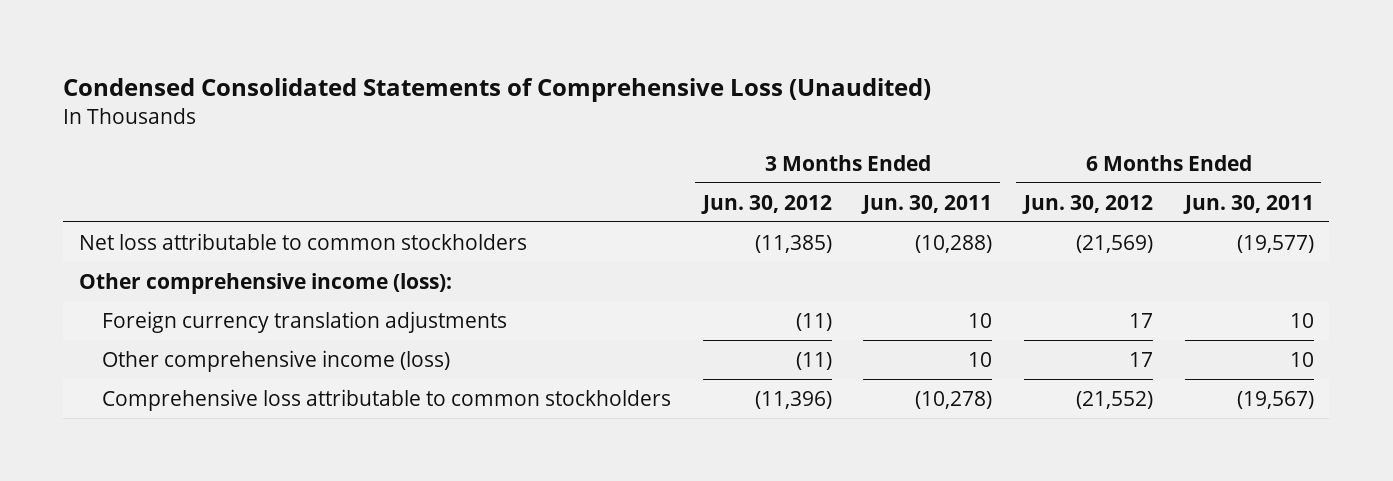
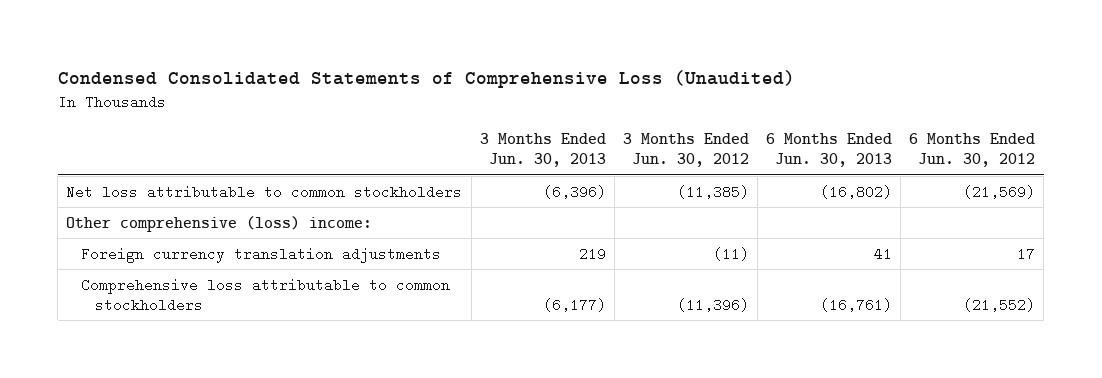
- | 3 Months Ended Jun. 30, 2012 | 3 Months Ended Jun. 30, 2011 | 6 Months Ended Jun. 30, 2012 | 6 Months Ended Jun. 30, 2011
+ | 3 Months Ended Jun. 30, 2013 | 3 Months Ended Jun. 30, 2012 | 6 Months Ended Jun. 30, 2013 | 6 Months Ended Jun. 30, 2012
- Other comprehensive income (loss):
+ Other comprehensive (loss) income:
- Other comprehensive income (loss) | (11) | 10 | 17 | 10

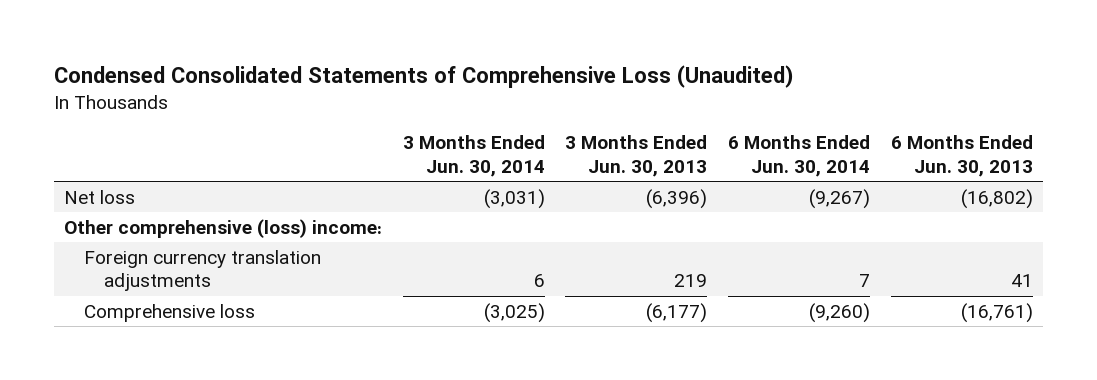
- | 3 Months Ended Jun. 30, 2013 | 3 Months Ended Jun. 30, 2012 | 6 Months Ended Jun. 30, 2013 | 6 Months Ended Jun. 30, 2012
+ | 3 Months Ended Jun. 30, 2014 | 3 Months Ended Jun. 30, 2013 | 6 Months Ended Jun. 30, 2014 | 6 Months Ended Jun. 30, 2013
- Net loss attributable to common stockholders | (6,396) | (11,385) | (16,802) | (21,569)
+ Net loss | (3,031) | (6,396) | (9,267) | (16,802)
- Comprehensive loss attributable to common stockholders | (6,177) | (11,396) | (16,761) | (21,552)
+ Comprehensive loss | (3,025) | (6,177) | (9,260) | (16,761)

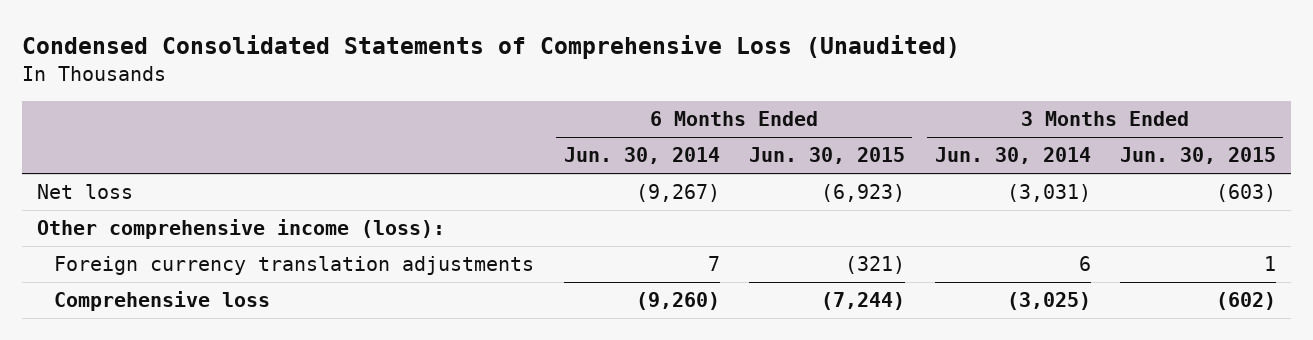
- | 3 Months Ended Jun. 30, 2014 | 3 Months Ended Jun. 30, 2013 | 6 Months Ended Jun. 30, 2014 | 6 Months Ended Jun. 30, 2013
+ | 6 Months Ended Jun. 30, 2014 | 6 Months Ended Jun. 30, 2015 | 3 Months Ended Jun. 30, 2014 | 3 Months Ended Jun. 30, 2015
- Other comprehensive (loss) income:
+ Other comprehensive income (loss):

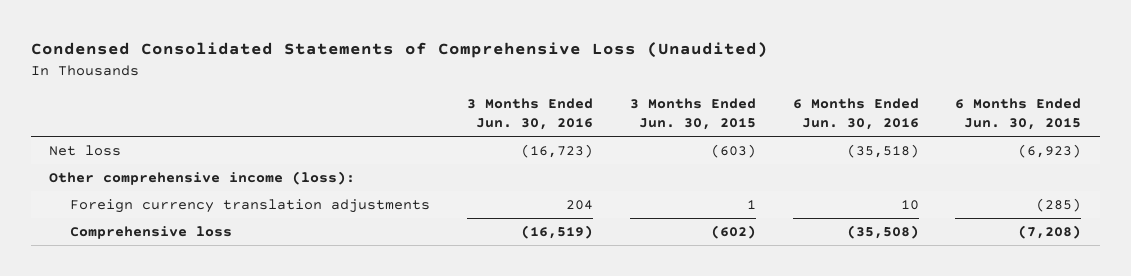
- | 6 Months Ended Jun. 30, 2014 | 6 Months Ended Jun. 30, 2015 | 3 Months Ended Jun. 30, 2014 | 3 Months Ended Jun. 30, 2015
+ | 3 Months Ended Jun. 30, 2016 | 3 Months Ended Jun. 30, 2015 | 6 Months Ended Jun. 30, 2016 | 6 Months Ended Jun. 30, 2015
- Foreign currency translation adjustments | 7 | (321) | 6 | 1
- Comprehensive loss | (9,260) | (7,244) | (3,025) | (602)
+ Foreign currency translation adjustments | 204 | 1 | 10 | (285)
+ Comprehensive loss | (16,519) | (602) | (35,508) | (7,208)

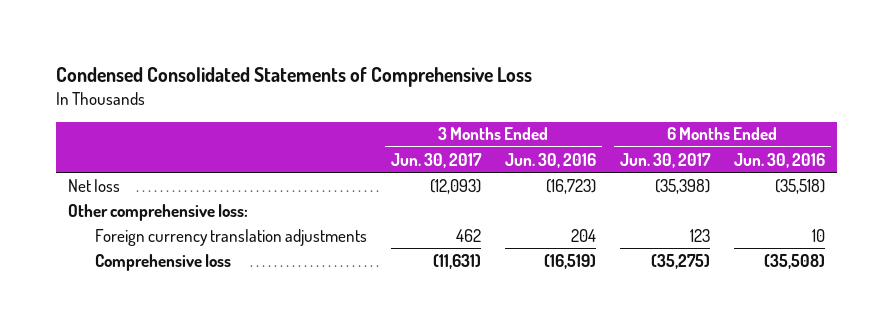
- Condensed Consolidated Statements of Comprehensive Loss (Unaudited)
+ Condensed Consolidated Statements of Comprehensive Loss
- | 3 Months Ended Jun. 30, 2016 | 3 Months Ended Jun. 30, 2015 | 6 Months Ended Jun. 30, 2016 | 6 Months Ended Jun. 30, 2015
+ | 3 Months Ended Jun. 30, 2017 | 3 Months Ended Jun. 30, 2016 | 6 Months Ended Jun. 30, 2017 | 6 Months Ended Jun. 30, 2016
- Other comprehensive income (loss):
+ Other comprehensive loss:

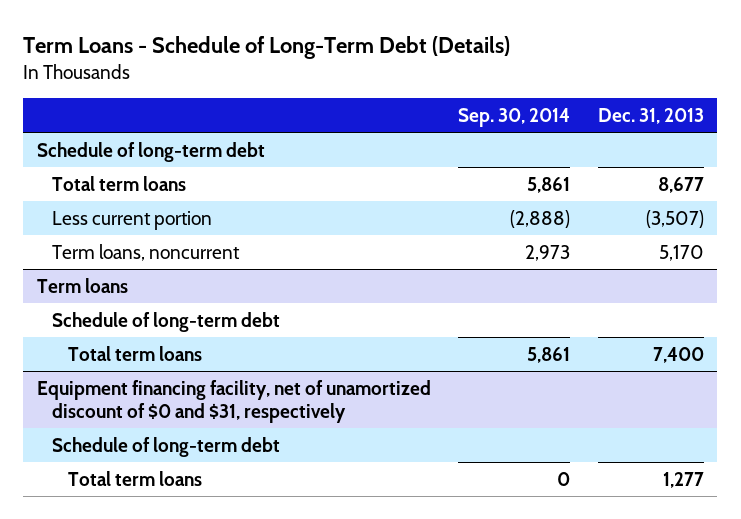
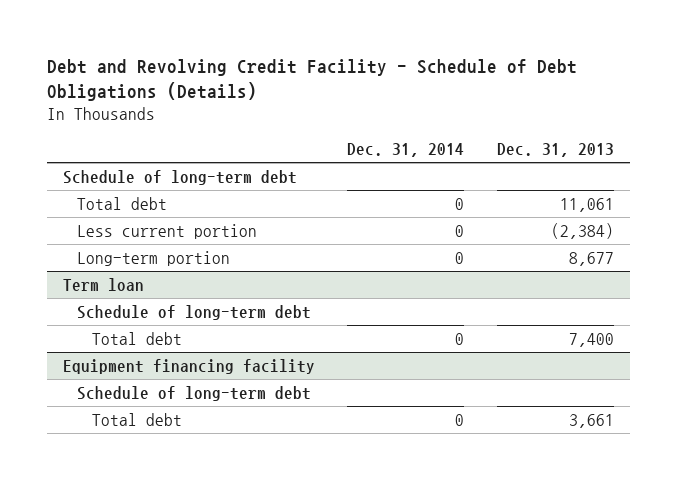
- Term Loans - Schedule of Long-Term Debt (Details)
+ Debt and Revolving Credit Facility - Schedule of Debt Obligations (Details)
- | Sep. 30, 2014 | Dec. 31, 2013
+ | Dec. 31, 2014 | Dec. 31, 2013
- Total term loans | 5,861 | 8,677
- Less current portion | (2,888) | (3,507)
- Term loans, noncurrent | 2,973 | 5,170
- Term loans
+ Total debt | 0 | 11,061
+ Less current portion | 0 | (2,384)
+ Long-term portion | 0 | 8,677
+ Term loan
- Total term loans | 5,861 | 7,400
- Equipment financing facility, net of unamortized discount of $0 and $31, respectively
+ Total debt | 0 | 7,400
+ Equipment financing facility
- Total term loans | 0 | 1,277
+ Total debt | 0 | 3,661

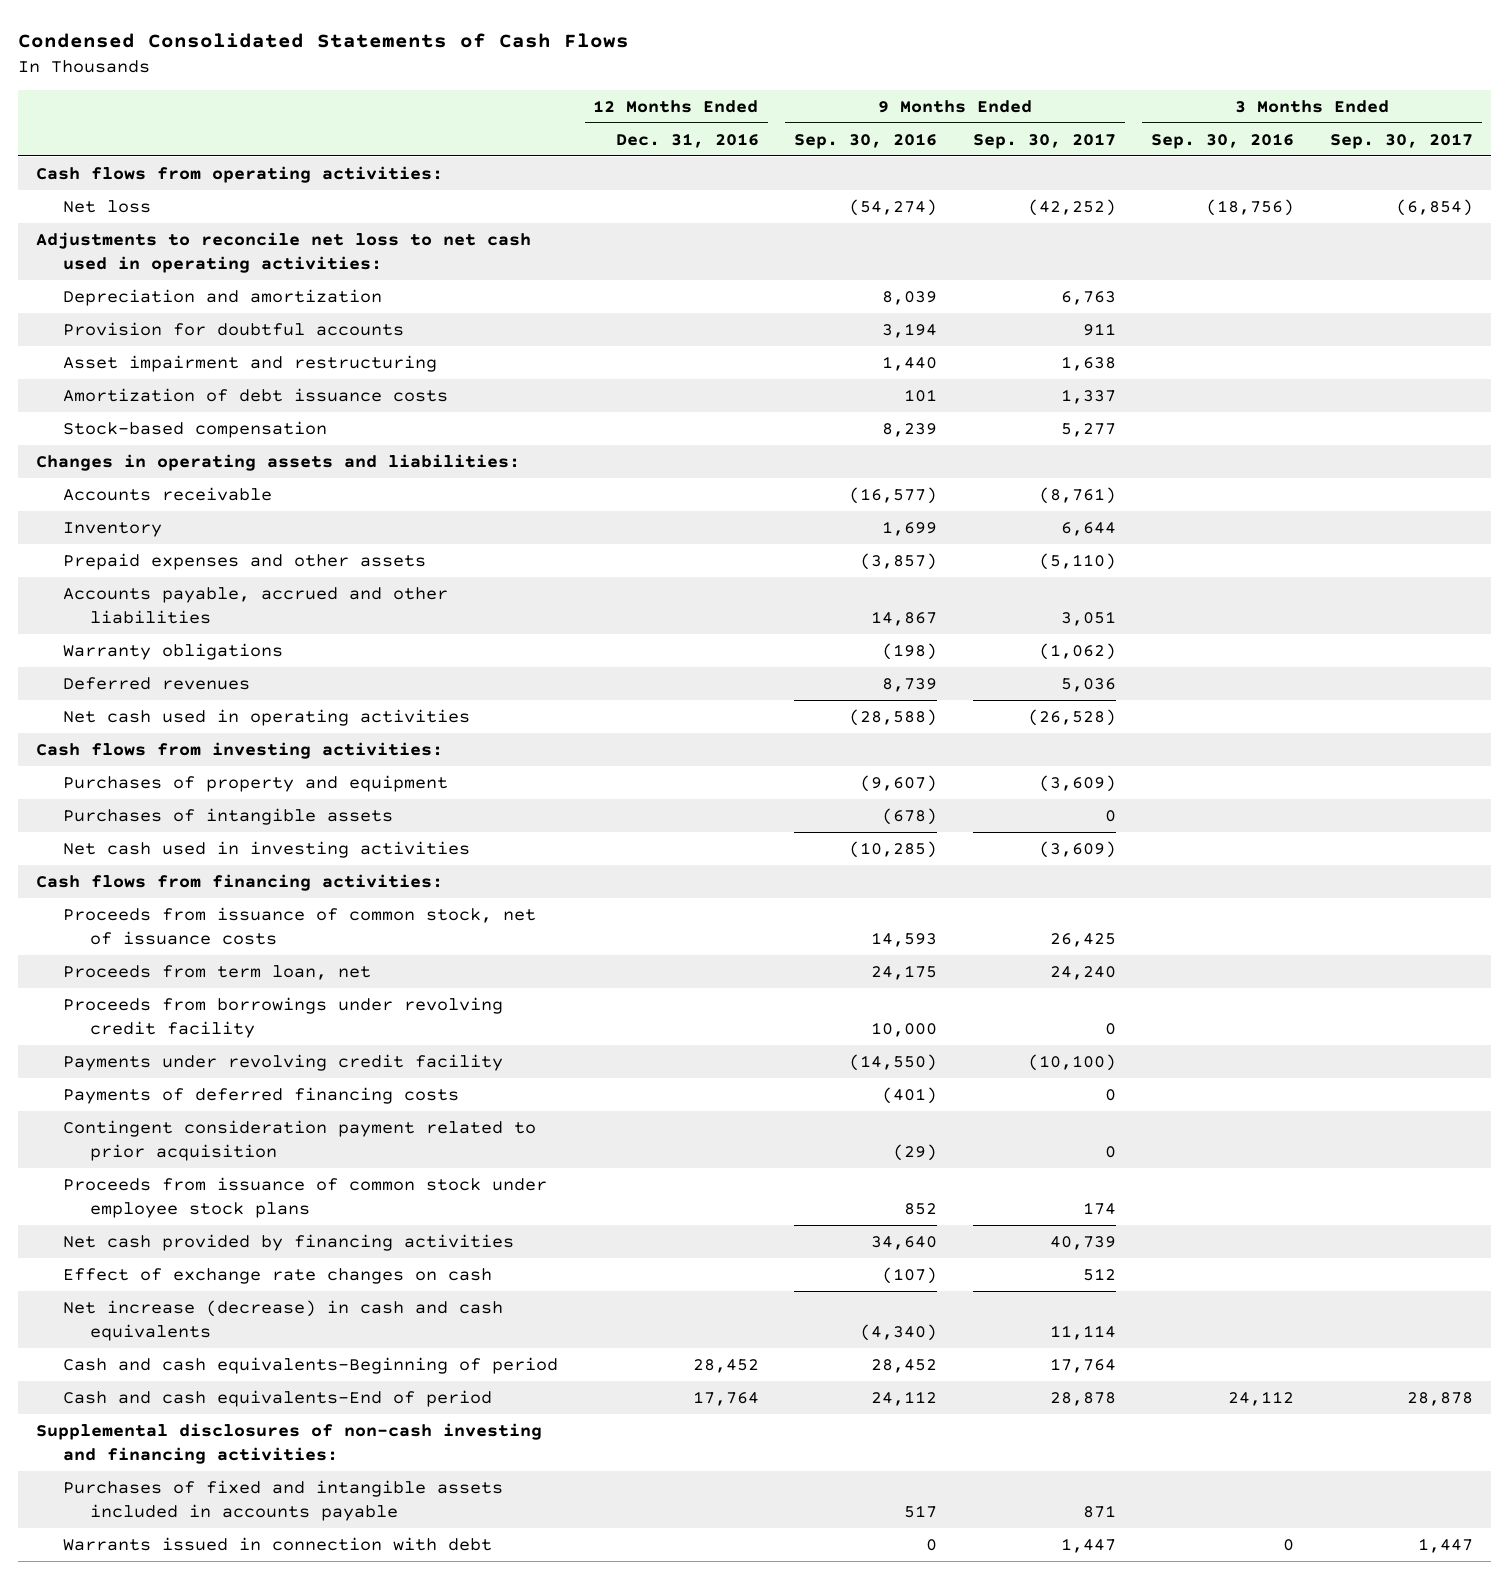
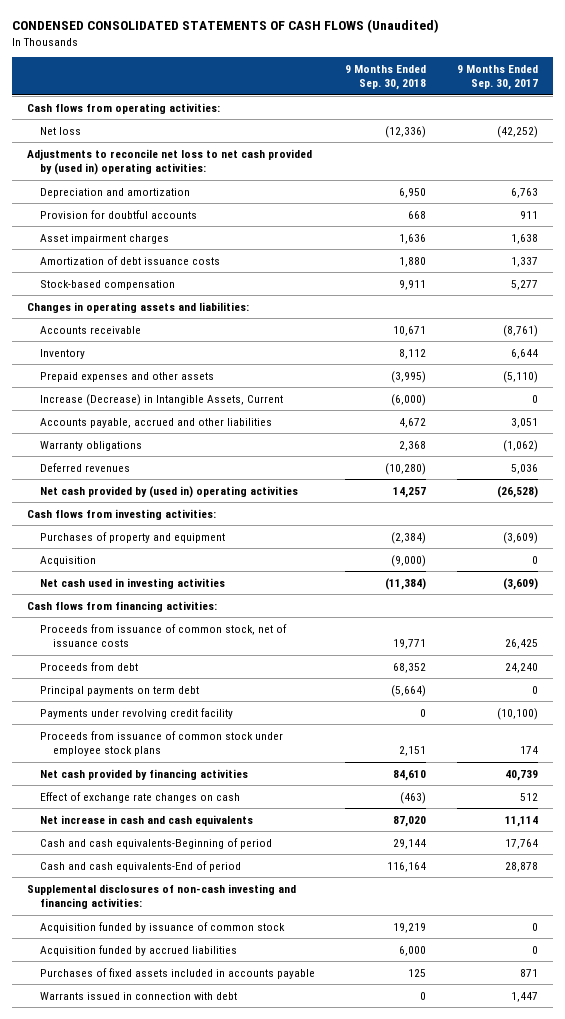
- Condensed Consolidated Statements of Cash Flows
+ CONDENSED CONSOLIDATED STATEMENTS OF CASH FLOWS (Unaudited)
- | 12 Months Ended Dec. 31, 2016 | 9 Months Ended Sep. 30, 2016 | 9 Months Ended Sep. 30, 2017 | 3 Months Ended Sep. 30, 2016 | 3 Months Ended Sep. 30, 2017
+ | 9 Months Ended Sep. 30, 2018 | 9 Months Ended Sep. 30, 2017
- Adjustments to reconcile net loss to net cash used in operating activities:
+ Adjustments to reconcile net loss to net cash provided by (used in) operating activities:
- Asset impairment and restructuring | | 1,440 | 1,638 | |
+ Asset impairment charges | 1,636 | 1,638
+ Increase (Decrease) in Intangible Assets, Current | (6,000) | 0
- Net cash used in operating activities | | (28,588) | (26,528) | |
+ Net cash provided by (used in) operating activities | 14,257 | (26,528)
- Purchases of intangible assets | | (678) | 0 | |
+ Acquisition | (9,000) | 0
- Proceeds from term loan, net | | 24,175 | 24,240 | |
- Proceeds from borrowings under revolving credit facility | | 10,000 | 0 | |
+ Proceeds from debt | 68,352 | 24,240
+ Principal payments on term debt | (5,664) | 0
- Payments of deferred financing costs | | (401) | 0 | |
- Contingent consideration payment related to prior acquisition | | (29) | 0 | |
- Net increase (decrease) in cash and cash equivalents | | (4,340) | 11,114 | |
+ Net increase in cash and cash equivalents | 87,020 | 11,114
- Purchases of fixed and intangible assets included in accounts payable | | 517 | 871 | |
+ Acquisition funded by issuance of common stock | 19,219 | 0
+ Acquisition funded by accrued liabilities | 6,000 | 0
+ Purchases of fixed assets included in accounts payable | 125 | 871

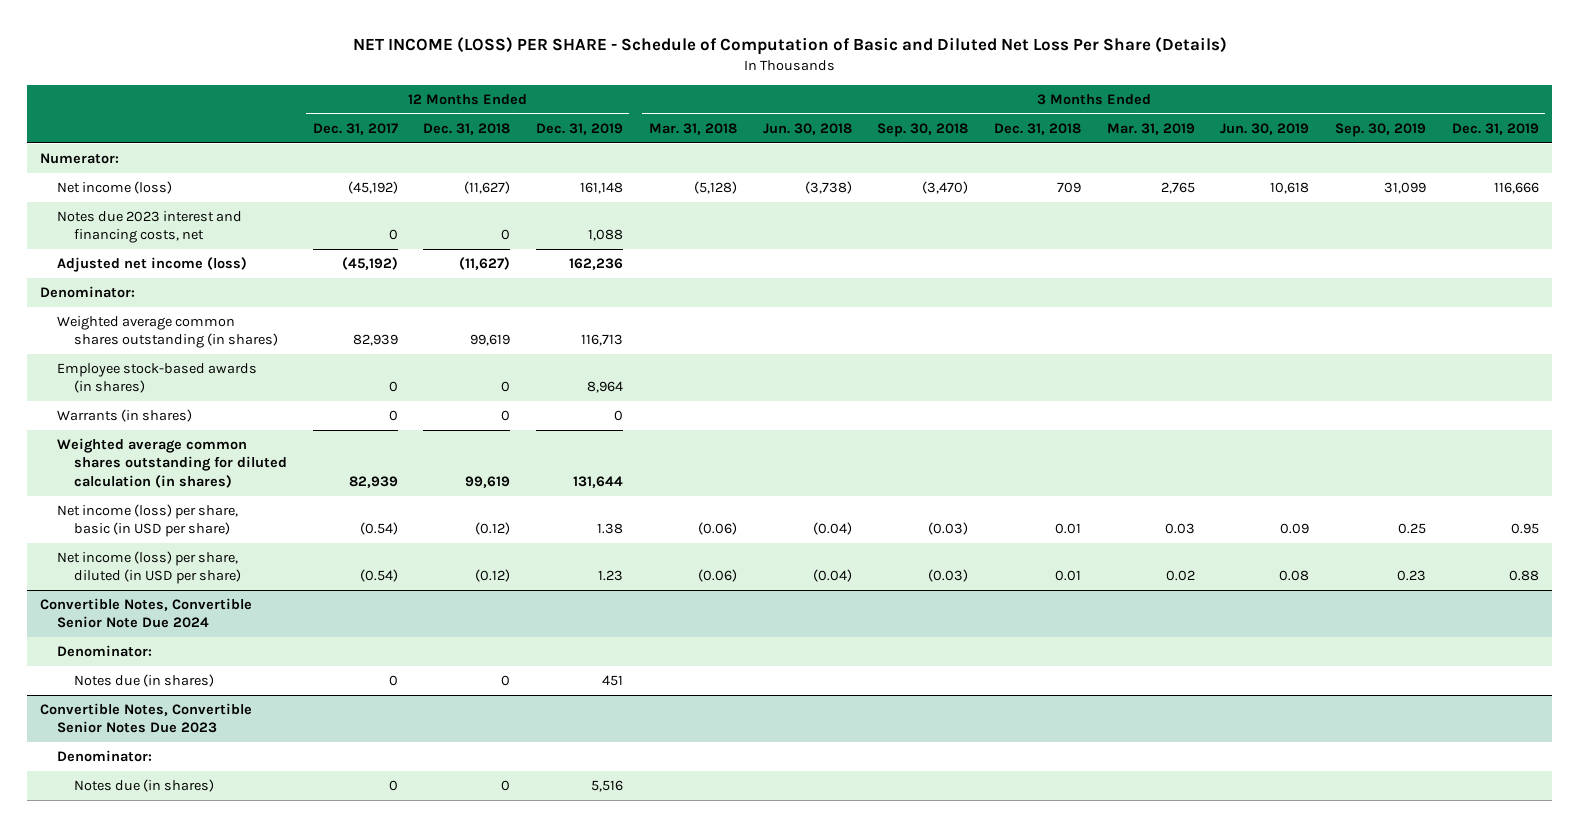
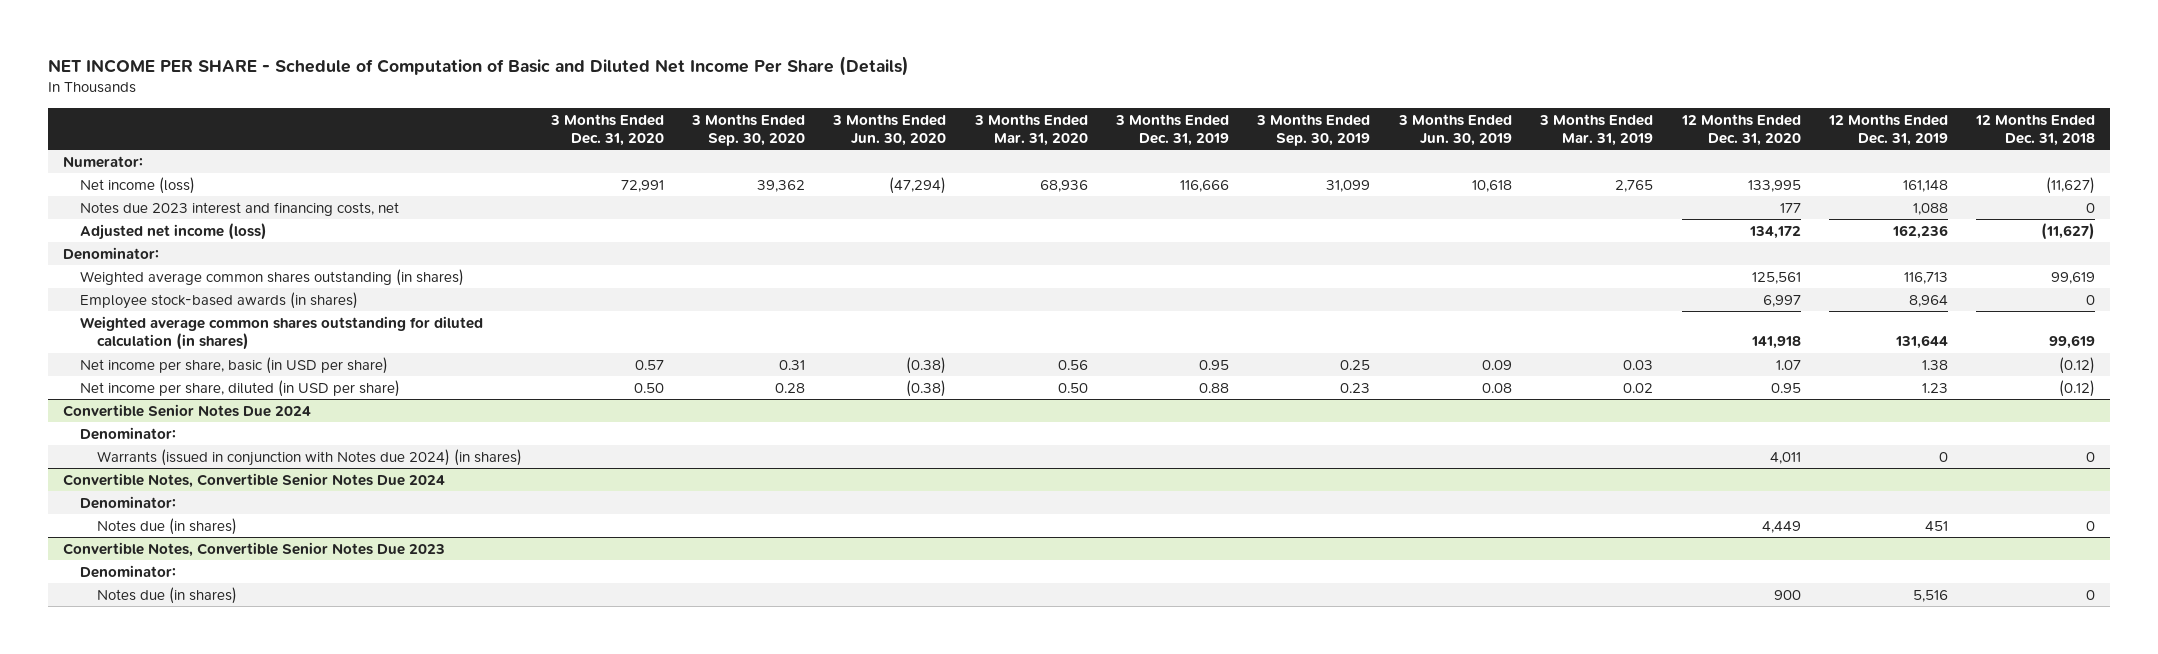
- NET INCOME (LOSS) PER SHARE - Schedule of Computation of Basic and Diluted Net Loss Per Share (Details)
+ NET INCOME PER SHARE - Schedule of Computation of Basic and Diluted Net Income Per Share (Details)
- | 12 Months Ended Dec. 31, 2017 | 12 Months Ended Dec. 31, 2018 | 12 Months Ended Dec. 31, 2019 | 3 Months Ended Mar. 31, 2018 | 3 Months Ended Jun. 30, 2018 | 3 Months Ended Sep. 30, 2018 | 3 Months Ended Dec. 31, 2018 | 3 Months Ended Mar. 31, 2019 | 3 Months Ended Jun. 30, 2019 | 3 Months Ended Sep. 30, 2019 | 3 Months Ended Dec. 31, 2019
+ | 3 Months Ended Dec. 31, 2020 | 3 Months Ended Sep. 30, 2020 | 3 Months Ended Jun. 30, 2020 | 3 Months Ended Mar. 31, 2020 | 3 Months Ended Dec. 31, 2019 | 3 Months Ended Sep. 30, 2019 | 3 Months Ended Jun. 30, 2019 | 3 Months Ended Mar. 31, 2019 | 12 Months Ended Dec. 31, 2020 | 12 Months Ended Dec. 31, 2019 | 12 Months Ended Dec. 31, 2018
- Warrants (in shares) | 0 | 0 | 0 | | | | | | | |
- Net income (loss) per share, basic (in USD per share) | (0.54) | (0.12) | 1.38 | (0.06) | (0.04) | (0.03) | 0.01 | 0.03 | 0.09 | 0.25 | 0.95
- Net income (loss) per share, diluted (in USD per share) | (0.54) | (0.12) | 1.23 | (0.06) | (0.04) | (0.03) | 0.01 | 0.02 | 0.08 | 0.23 | 0.88
- Convertible Notes, Convertible Senior Note Due 2024
+ Net income per share, basic (in USD per share) | 0.57 | 0.31 | (0.38) | 0.56 | 0.95 | 0.25 | 0.09 | 0.03 | 1.07 | 1.38 | (0.12)
+ Net income per share, diluted (in USD per share) | 0.50 | 0.28 | (0.38) | 0.50 | 0.88 | 0.23 | 0.08 | 0.02 | 0.95 | 1.23 | (0.12)
+ Convertible Senior Notes Due 2024
+ Warrants (issued in conjunction with Notes due 2024) (in shares) | | | | | | | | | 4,011 | 0 | 0
+ Convertible Notes, Convertible Senior Notes Due 2024
+ Denominator:

